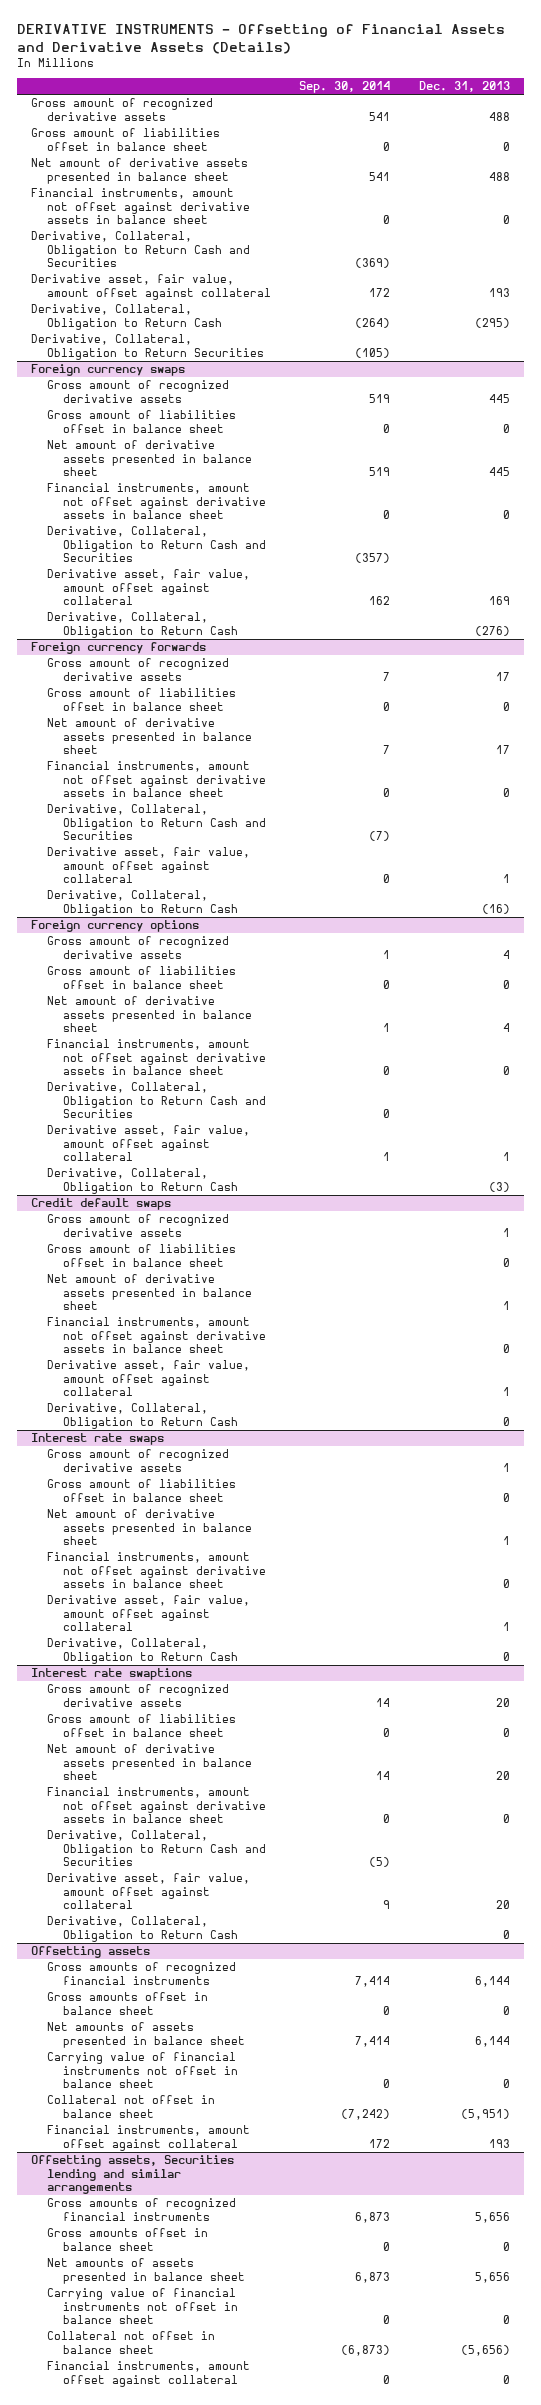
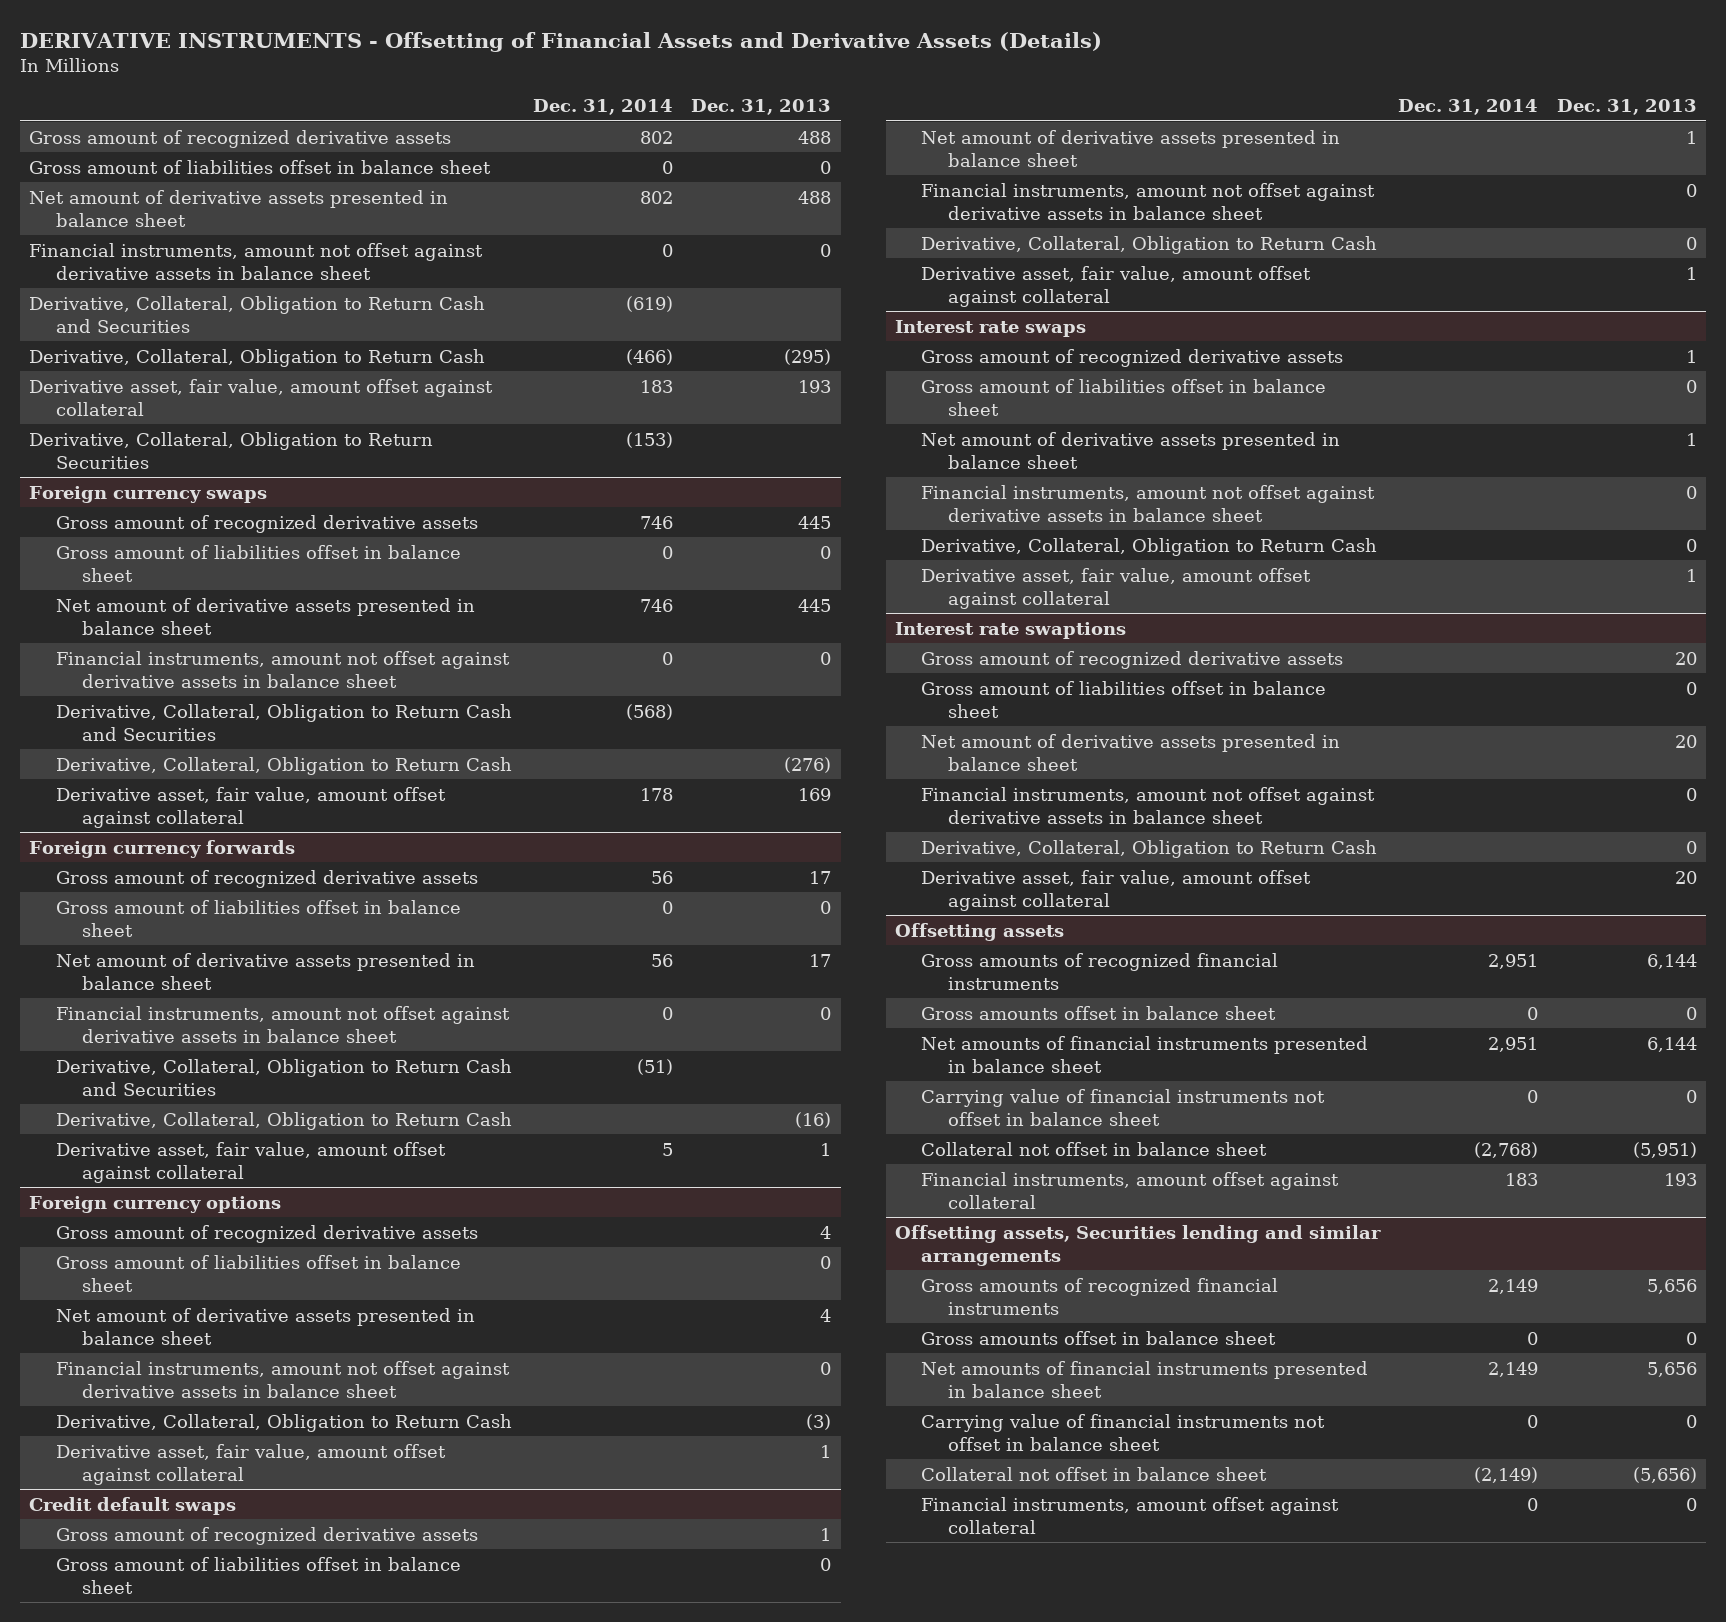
- | Sep. 30, 2014 | Dec. 31, 2013
+ | Dec. 31, 2014 | Dec. 31, 2013
moved down: Derivative asset, fair value, amount offset against collateral | 183 | 193
@ Foreign currency swaps
moved down: Derivative asset, fair value, amount offset against collateral | 178 | 169
@ Foreign currency forwards
moved down: Derivative asset, fair value, amount offset against collateral | 5 | 1
@ Foreign currency options
- Derivative, Collateral, Obligation to Return Cash and Securities | 0 |
moved down: Derivative asset, fair value, amount offset against collateral | | 1
@ Credit default swaps
moved down: Derivative asset, fair value, amount offset against collateral | | 1
@ Interest rate swaps
moved down: Derivative asset, fair value, amount offset against collateral | | 1
@ Interest rate swaptions
- Derivative, Collateral, Obligation to Return Cash and Securities | (5) |
moved down: Derivative asset, fair value, amount offset against collateral | | 20
@ Offsetting assets
- Net amounts of assets presented in balance sheet | 7,414 | 6,144
+ Net amounts of financial instruments presented in balance sheet | 2,951 | 6,144
@ Offsetting assets, Securities lending and similar arrangements
- Net amounts of assets presented in balance sheet | 6,873 | 5,656
+ Net amounts of financial instruments presented in balance sheet | 2,149 | 5,656

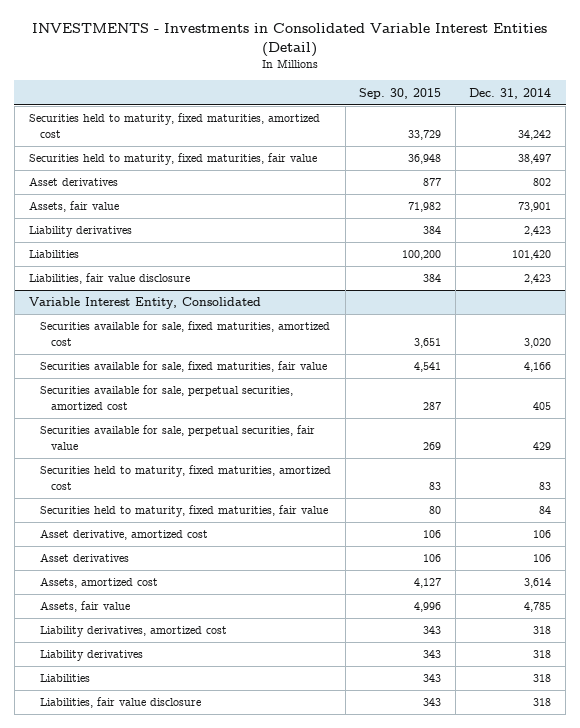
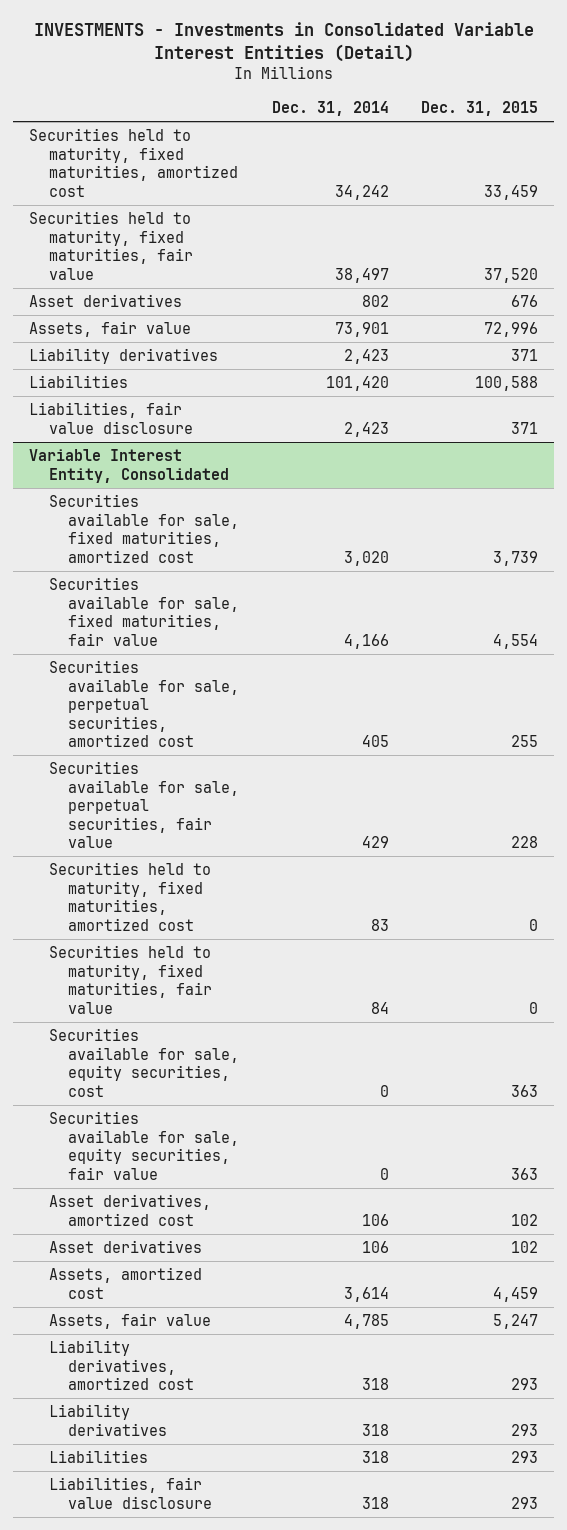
- | Sep. 30, 2015 | Dec. 31, 2014
+ | Dec. 31, 2014 | Dec. 31, 2015
@ Variable Interest Entity, Consolidated
- Asset derivative, amortized cost | 106 | 106
+ Securities available for sale, equity securities, cost | 0 | 363
+ Securities available for sale, equity securities, fair value | 0 | 363
+ Asset derivatives, amortized cost | 106 | 102

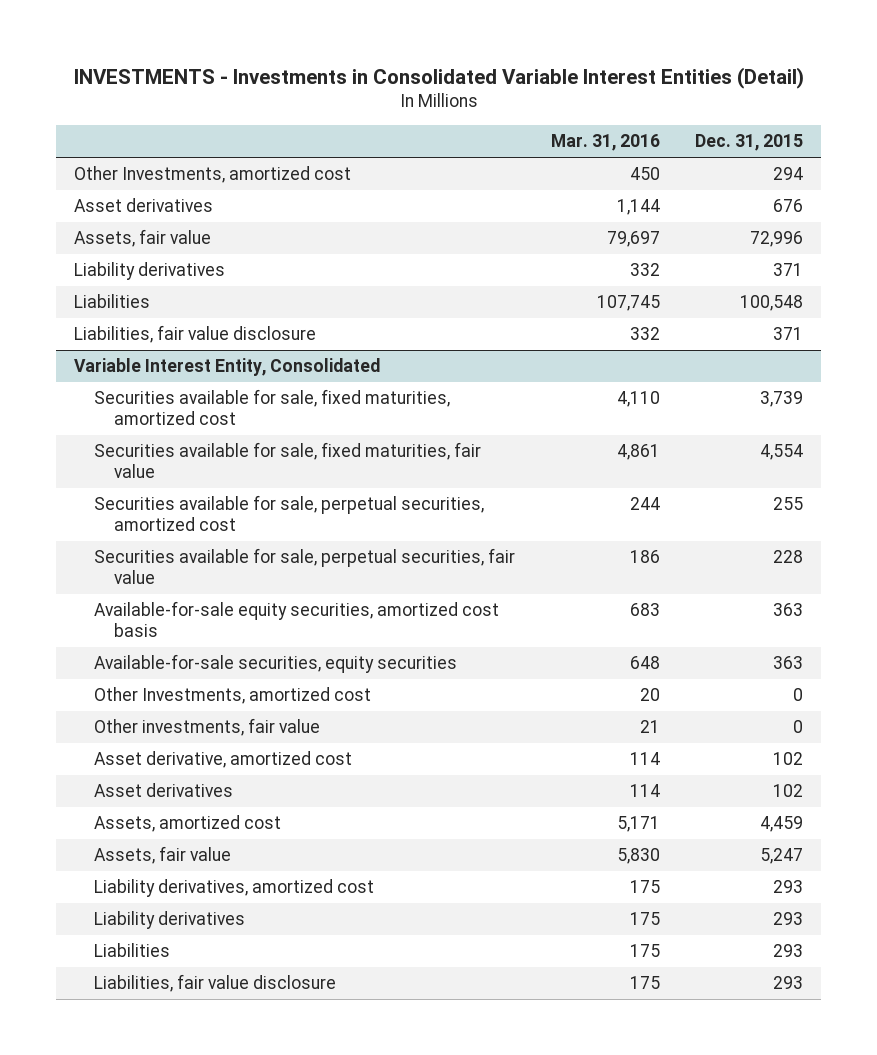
- | Dec. 31, 2014 | Dec. 31, 2015
+ | Mar. 31, 2016 | Dec. 31, 2015
- Securities held to maturity, fixed maturities, amortized cost | 34,242 | 33,459
- Securities held to maturity, fixed maturities, fair value | 38,497 | 37,520
+ Other Investments, amortized cost | 450 | 294
- Liabilities | 101,420 | 100,588
+ Liabilities | 107,745 | 100,548
@ Variable Interest Entity, Consolidated
- Securities held to maturity, fixed maturities, amortized cost | 83 | 0
- Securities held to maturity, fixed maturities, fair value | 84 | 0
- Securities available for sale, equity securities, cost | 0 | 363
- Securities available for sale, equity securities, fair value | 0 | 363
- Asset derivatives, amortized cost | 106 | 102
+ Available-for-sale equity securities, amortized cost basis | 683 | 363
+ Available-for-sale securities, equity securities | 648 | 363
+ Other Investments, amortized cost | 20 | 0
+ Other investments, fair value | 21 | 0
+ Asset derivative, amortized cost | 114 | 102

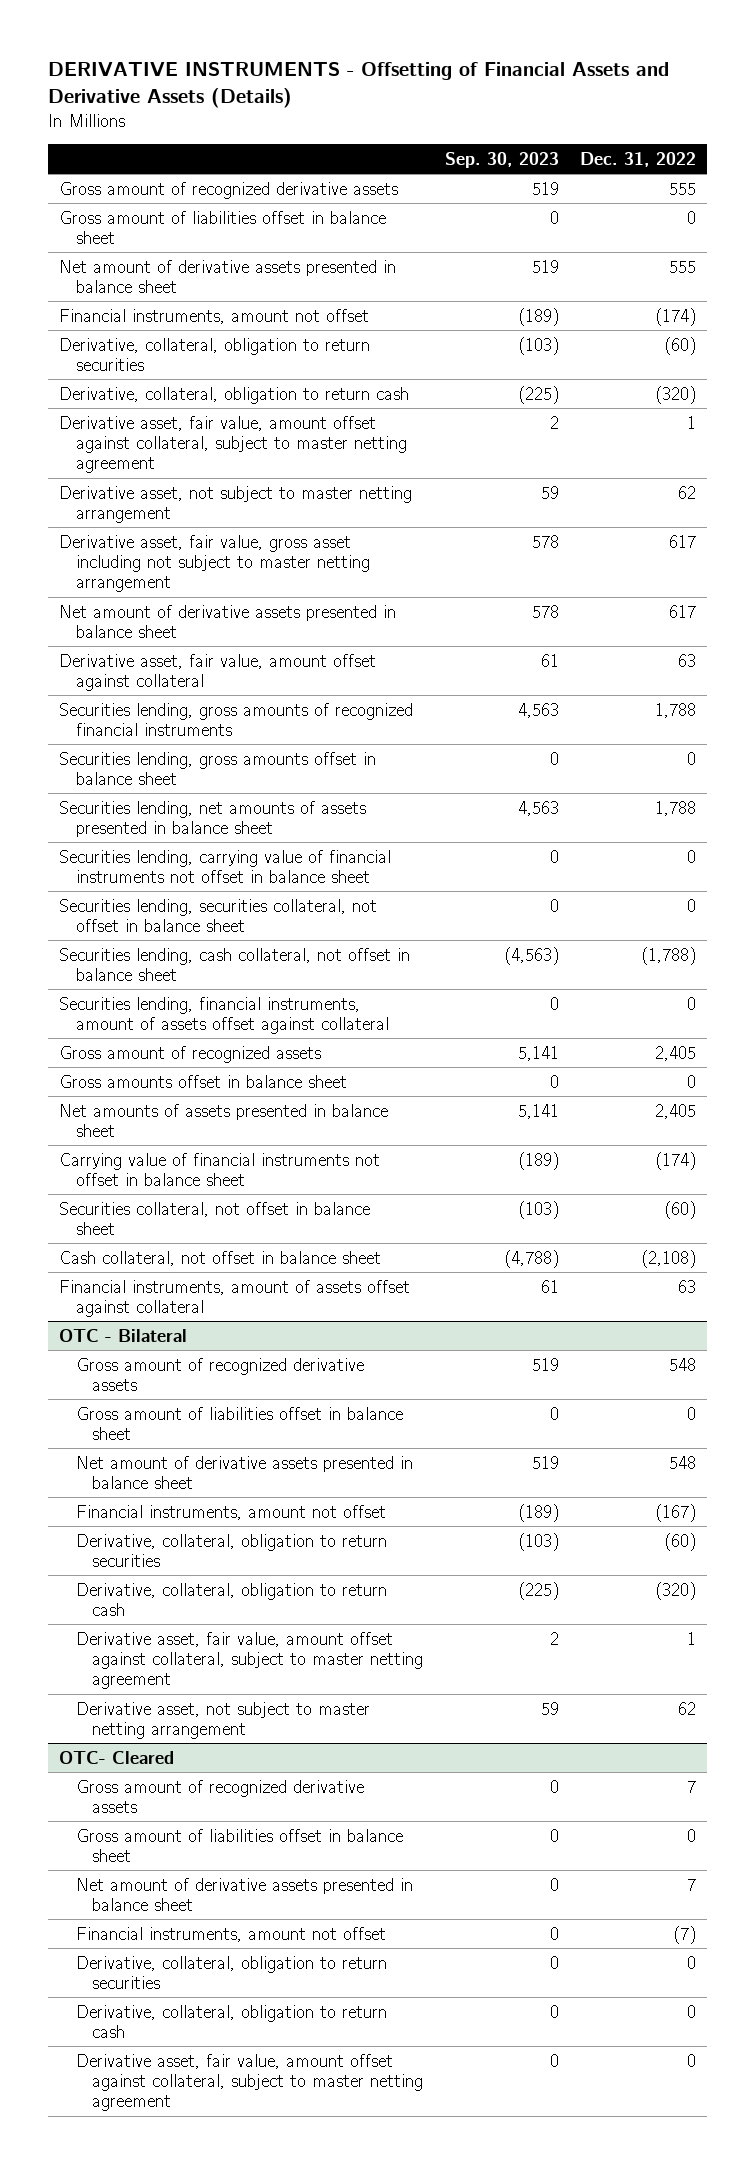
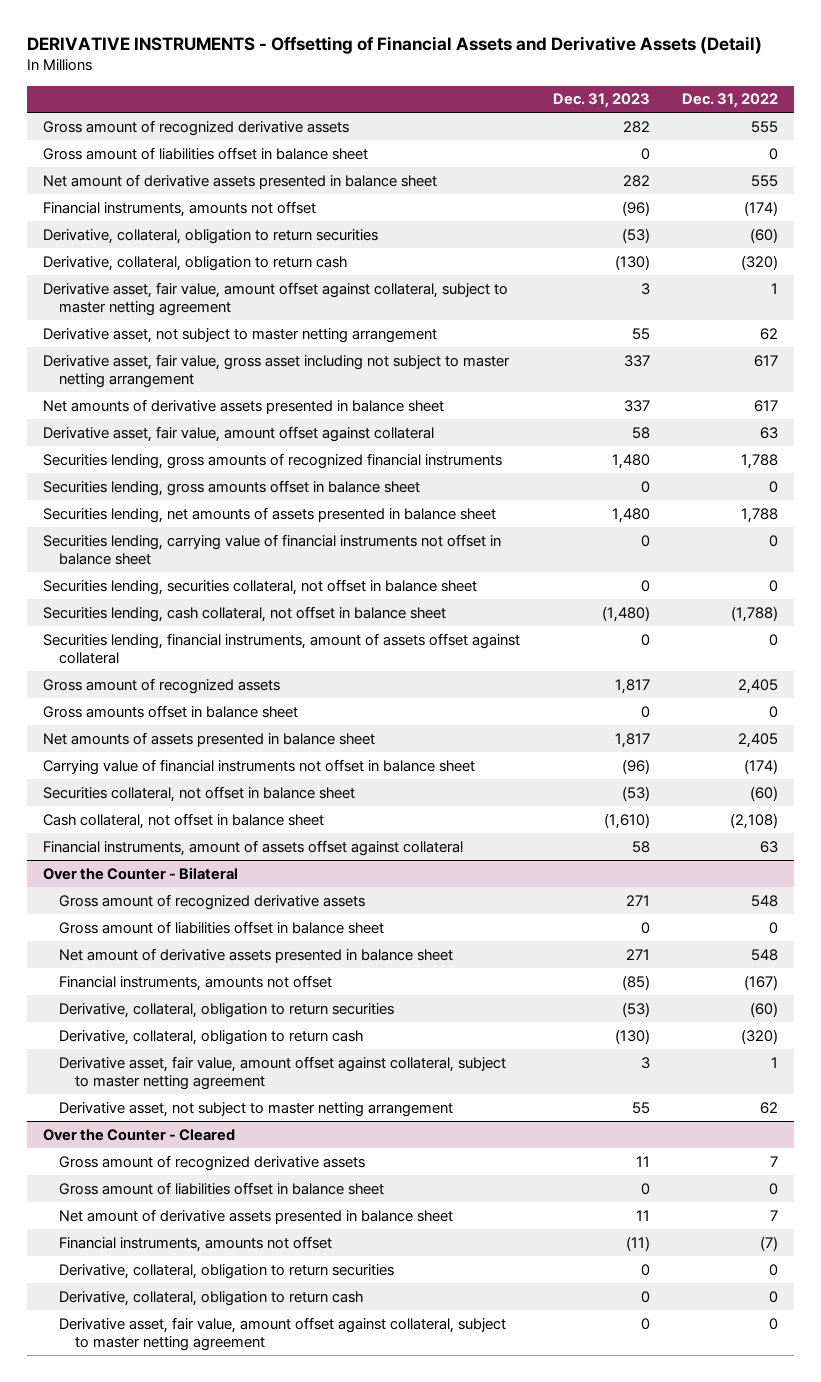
- DERIVATIVE INSTRUMENTS - Offsetting of Financial Assets and Derivative Assets (Details)
+ DERIVATIVE INSTRUMENTS - Offsetting of Financial Assets and Derivative Assets (Detail)
- | Sep. 30, 2023 | Dec. 31, 2022
+ | Dec. 31, 2023 | Dec. 31, 2022
- Financial instruments, amount not offset | (189) | (174)
+ Financial instruments, amounts not offset | (96) | (174)
- Net amount of derivative assets presented in balance sheet | 578 | 617
+ Net amounts of derivative assets presented in balance sheet | 337 | 617
- OTC - Bilateral
+ Over the Counter - Bilateral
- Financial instruments, amount not offset | (189) | (167)
+ Financial instruments, amounts not offset | (85) | (167)
- OTC- Cleared
+ Over the Counter - Cleared
- Financial instruments, amount not offset | 0 | (7)
+ Financial instruments, amounts not offset | (11) | (7)

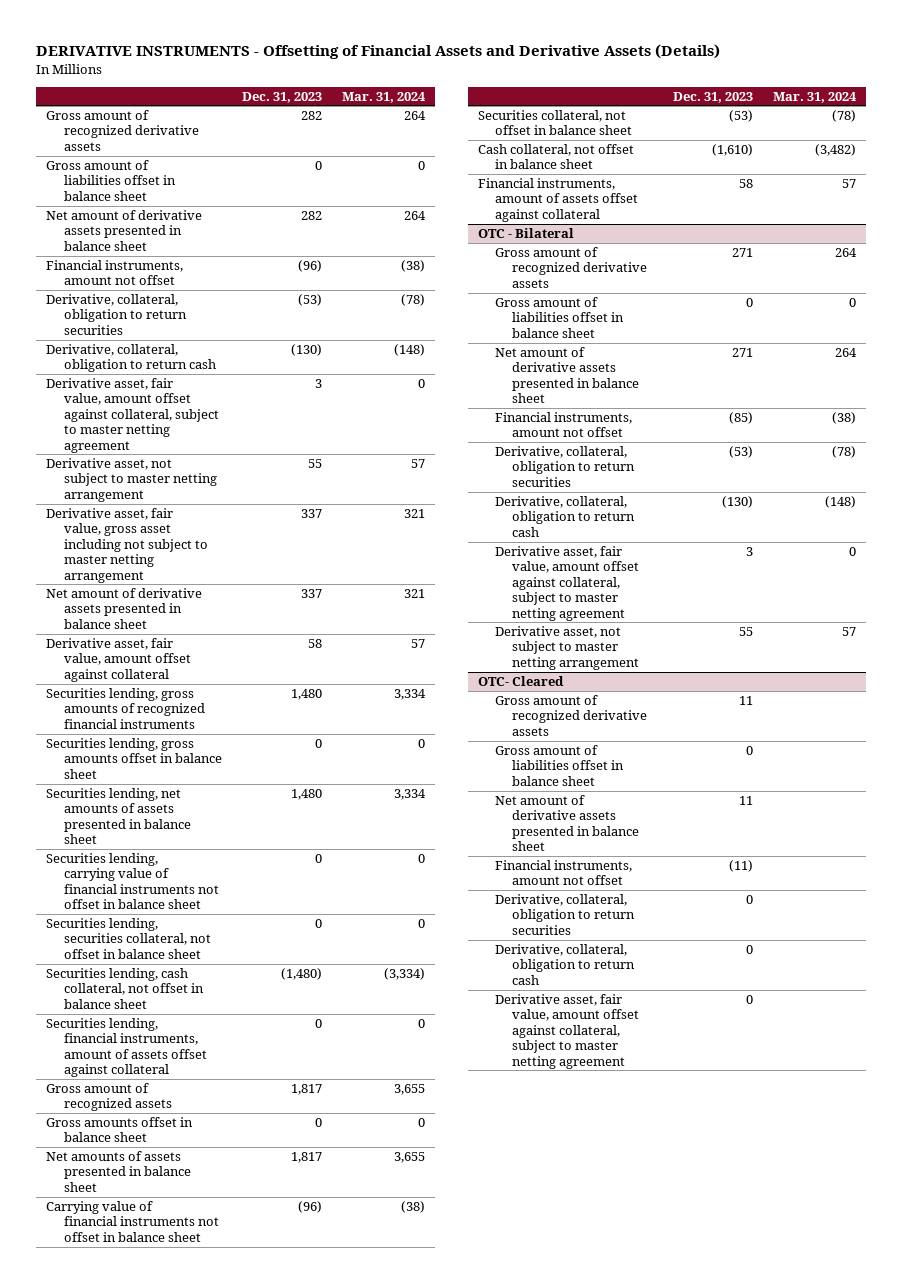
- DERIVATIVE INSTRUMENTS - Offsetting of Financial Assets and Derivative Assets (Detail)
+ DERIVATIVE INSTRUMENTS - Offsetting of Financial Assets and Derivative Assets (Details)
- | Dec. 31, 2023 | Dec. 31, 2022
+ | Dec. 31, 2023 | Mar. 31, 2024
- Financial instruments, amounts not offset | (96) | (174)
+ Financial instruments, amount not offset | (96) | (38)
- Net amounts of derivative assets presented in balance sheet | 337 | 617
+ Net amount of derivative assets presented in balance sheet | 337 | 321
- Over the Counter - Bilateral
+ OTC - Bilateral
- Financial instruments, amounts not offset | (85) | (167)
+ Financial instruments, amount not offset | (85) | (38)
- Over the Counter - Cleared
+ OTC- Cleared
- Financial instruments, amounts not offset | (11) | (7)
+ Financial instruments, amount not offset | (11) |

